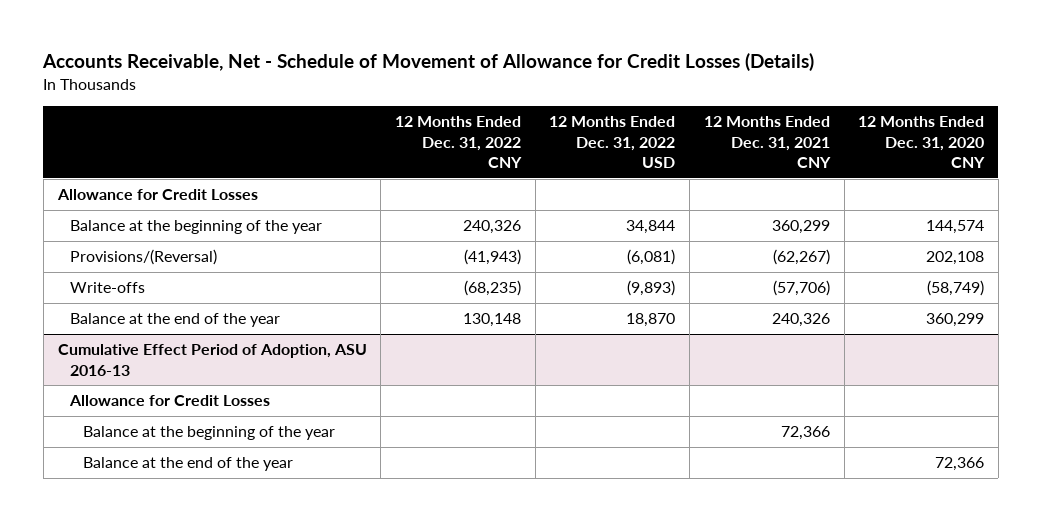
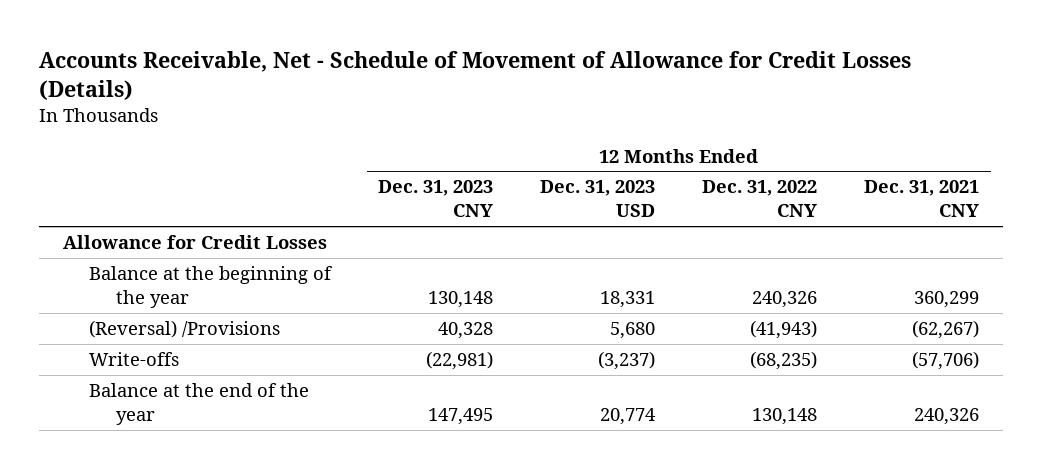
- | 12 Months Ended Dec. 31, 2022 CNY | 12 Months Ended Dec. 31, 2022 USD | 12 Months Ended Dec. 31, 2021 CNY | 12 Months Ended Dec. 31, 2020 CNY
+ | 12 Months Ended Dec. 31, 2023 CNY | 12 Months Ended Dec. 31, 2023 USD | 12 Months Ended Dec. 31, 2022 CNY | 12 Months Ended Dec. 31, 2021 CNY
- Provisions/(Reversal) | (41,943) | (6,081) | (62,267) | 202,108
+ (Reversal) /Provisions | 40,328 | 5,680 | (41,943) | (62,267)
- Cumulative Effect Period of Adoption, ASU 2016-13
- Allowance for Credit Losses
- Balance at the beginning of the year | | | 72,366 |
- Balance at the end of the year | | | | 72,366

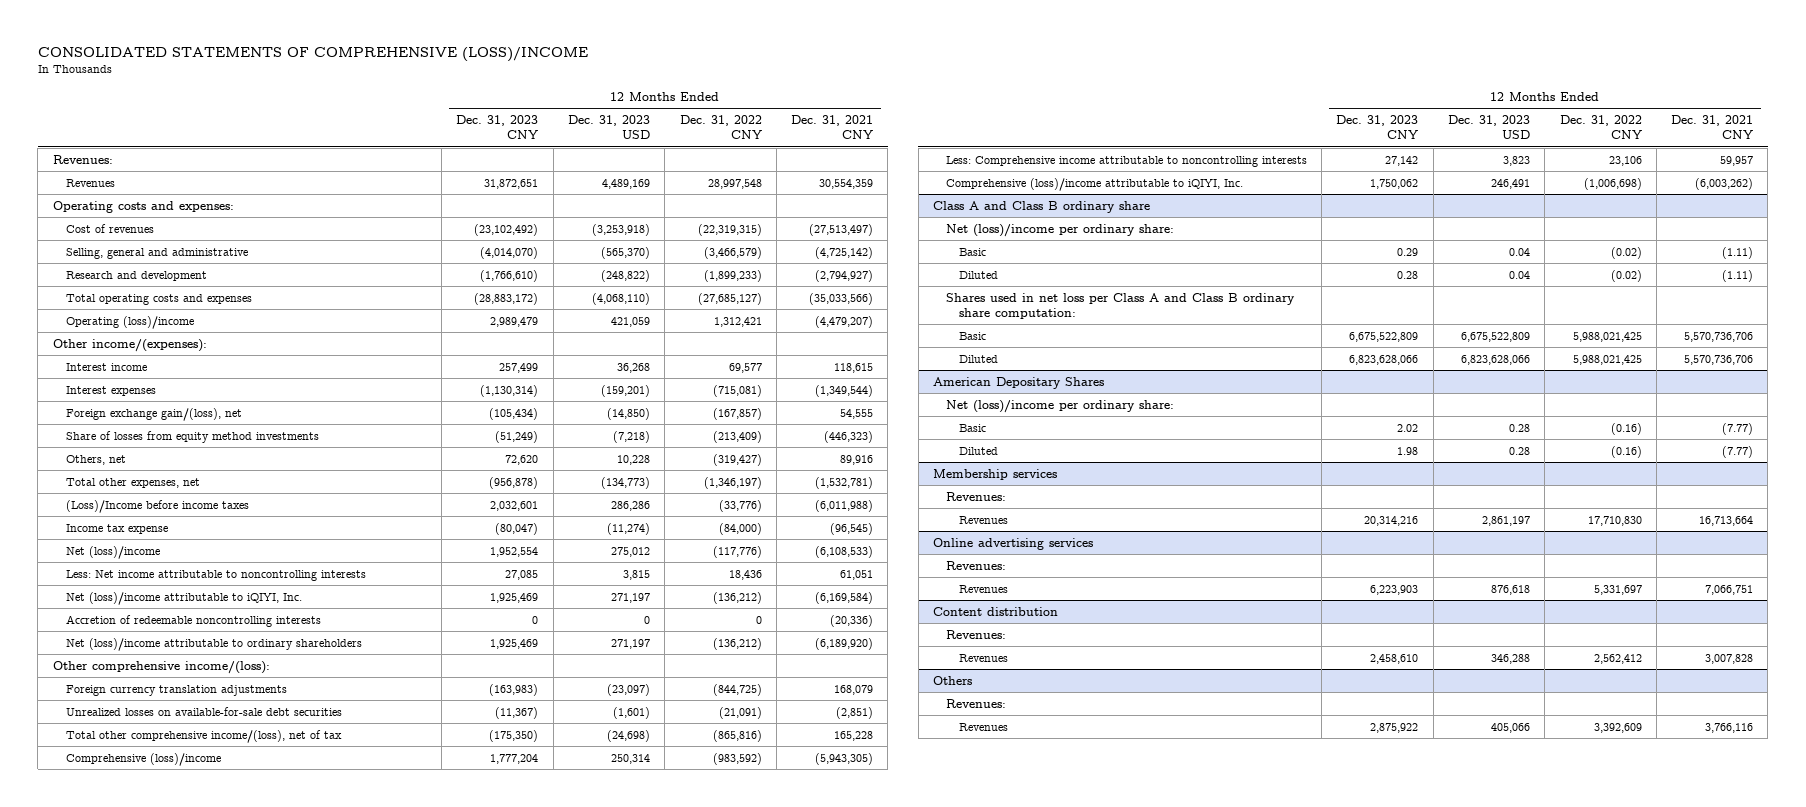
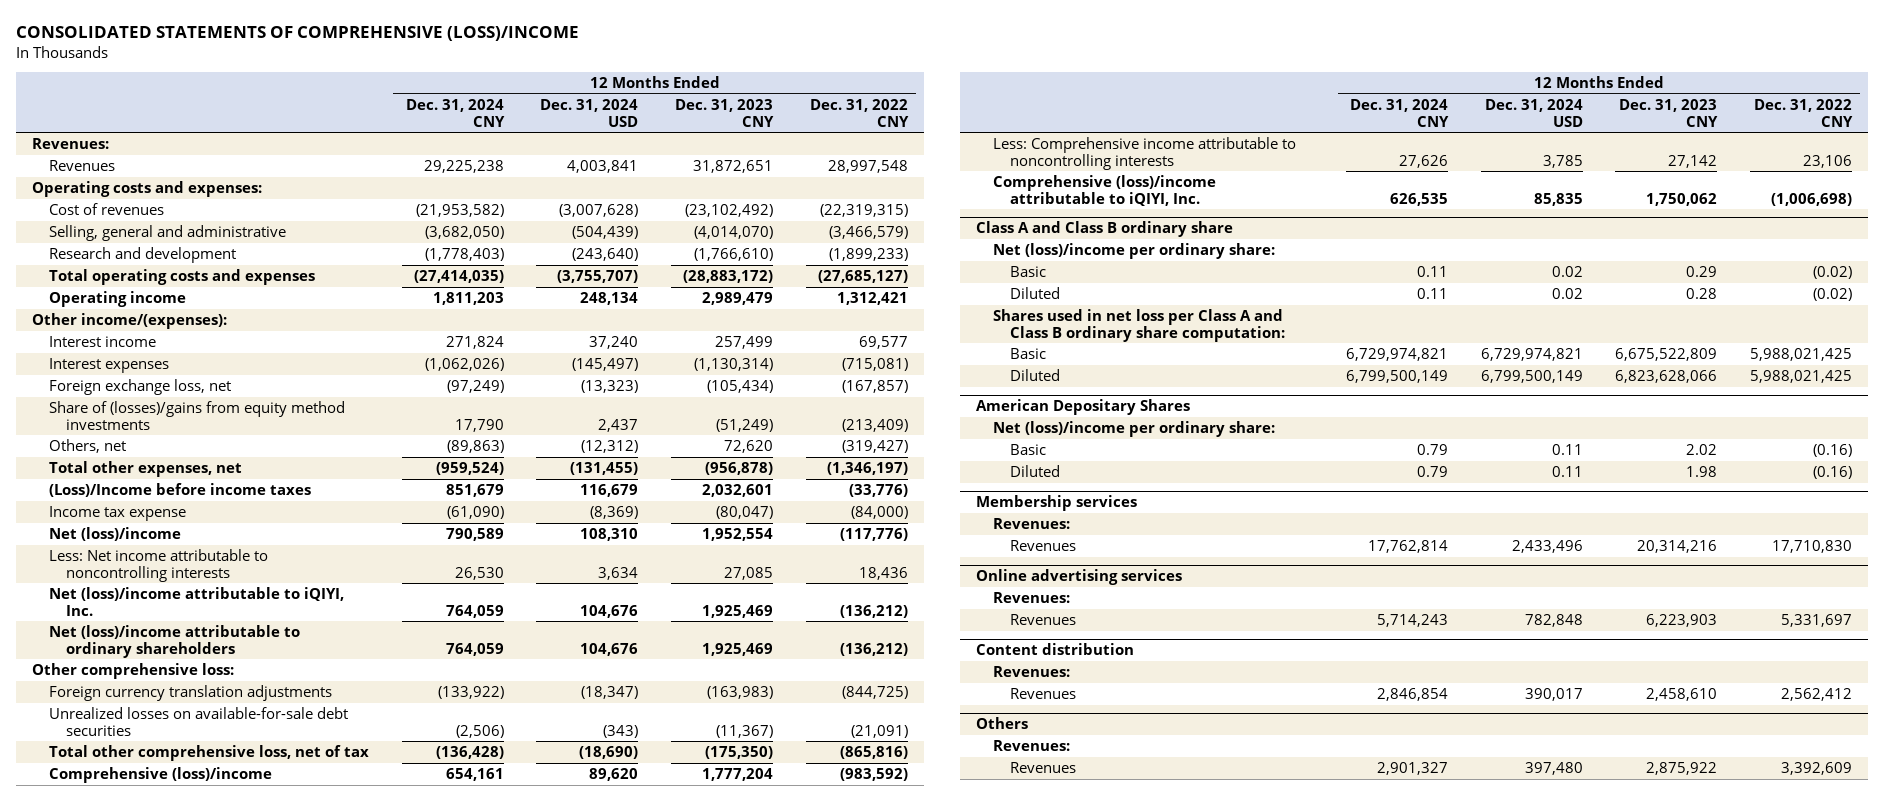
- | 12 Months Ended Dec. 31, 2023 CNY | 12 Months Ended Dec. 31, 2023 USD | 12 Months Ended Dec. 31, 2022 CNY | 12 Months Ended Dec. 31, 2021 CNY
+ | 12 Months Ended Dec. 31, 2024 CNY | 12 Months Ended Dec. 31, 2024 USD | 12 Months Ended Dec. 31, 2023 CNY | 12 Months Ended Dec. 31, 2022 CNY
- Operating (loss)/income | 2,989,479 | 421,059 | 1,312,421 | (4,479,207)
+ Operating income | 1,811,203 | 248,134 | 2,989,479 | 1,312,421
- Foreign exchange gain/(loss), net | (105,434) | (14,850) | (167,857) | 54,555
- Share of losses from equity method investments | (51,249) | (7,218) | (213,409) | (446,323)
+ Foreign exchange loss, net | (97,249) | (13,323) | (105,434) | (167,857)
+ Share of (losses)/gains from equity method investments | 17,790 | 2,437 | (51,249) | (213,409)
- Accretion of redeemable noncontrolling interests | 0 | 0 | 0 | (20,336)
- Other comprehensive income/(loss):
+ Other comprehensive loss:
- Total other comprehensive income/(loss), net of tax | (175,350) | (24,698) | (865,816) | 165,228
+ Total other comprehensive loss, net of tax | (136,428) | (18,690) | (175,350) | (865,816)

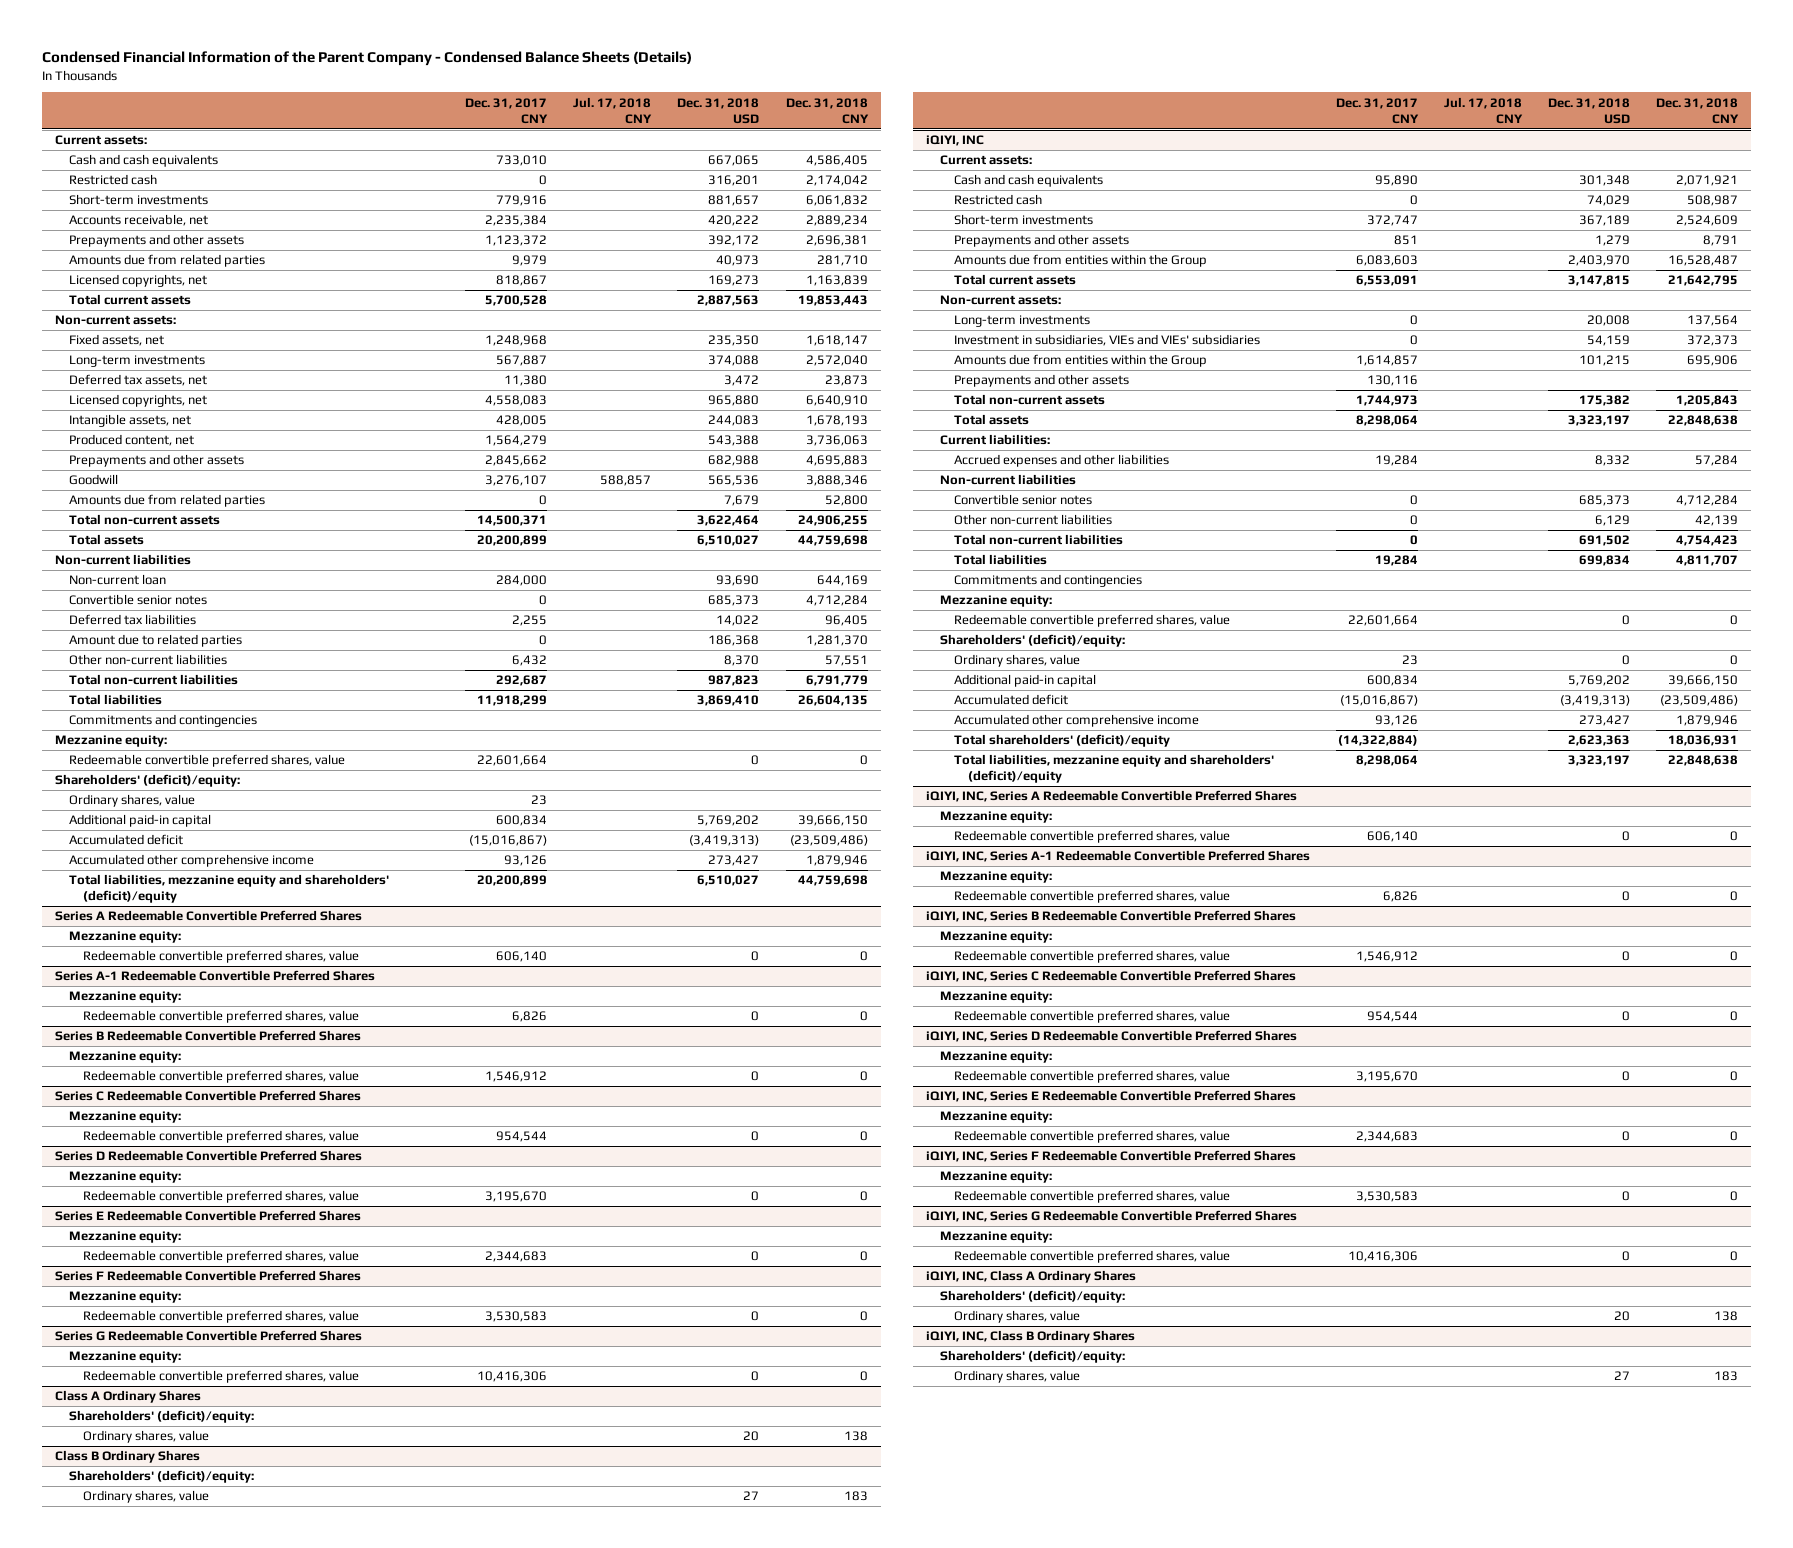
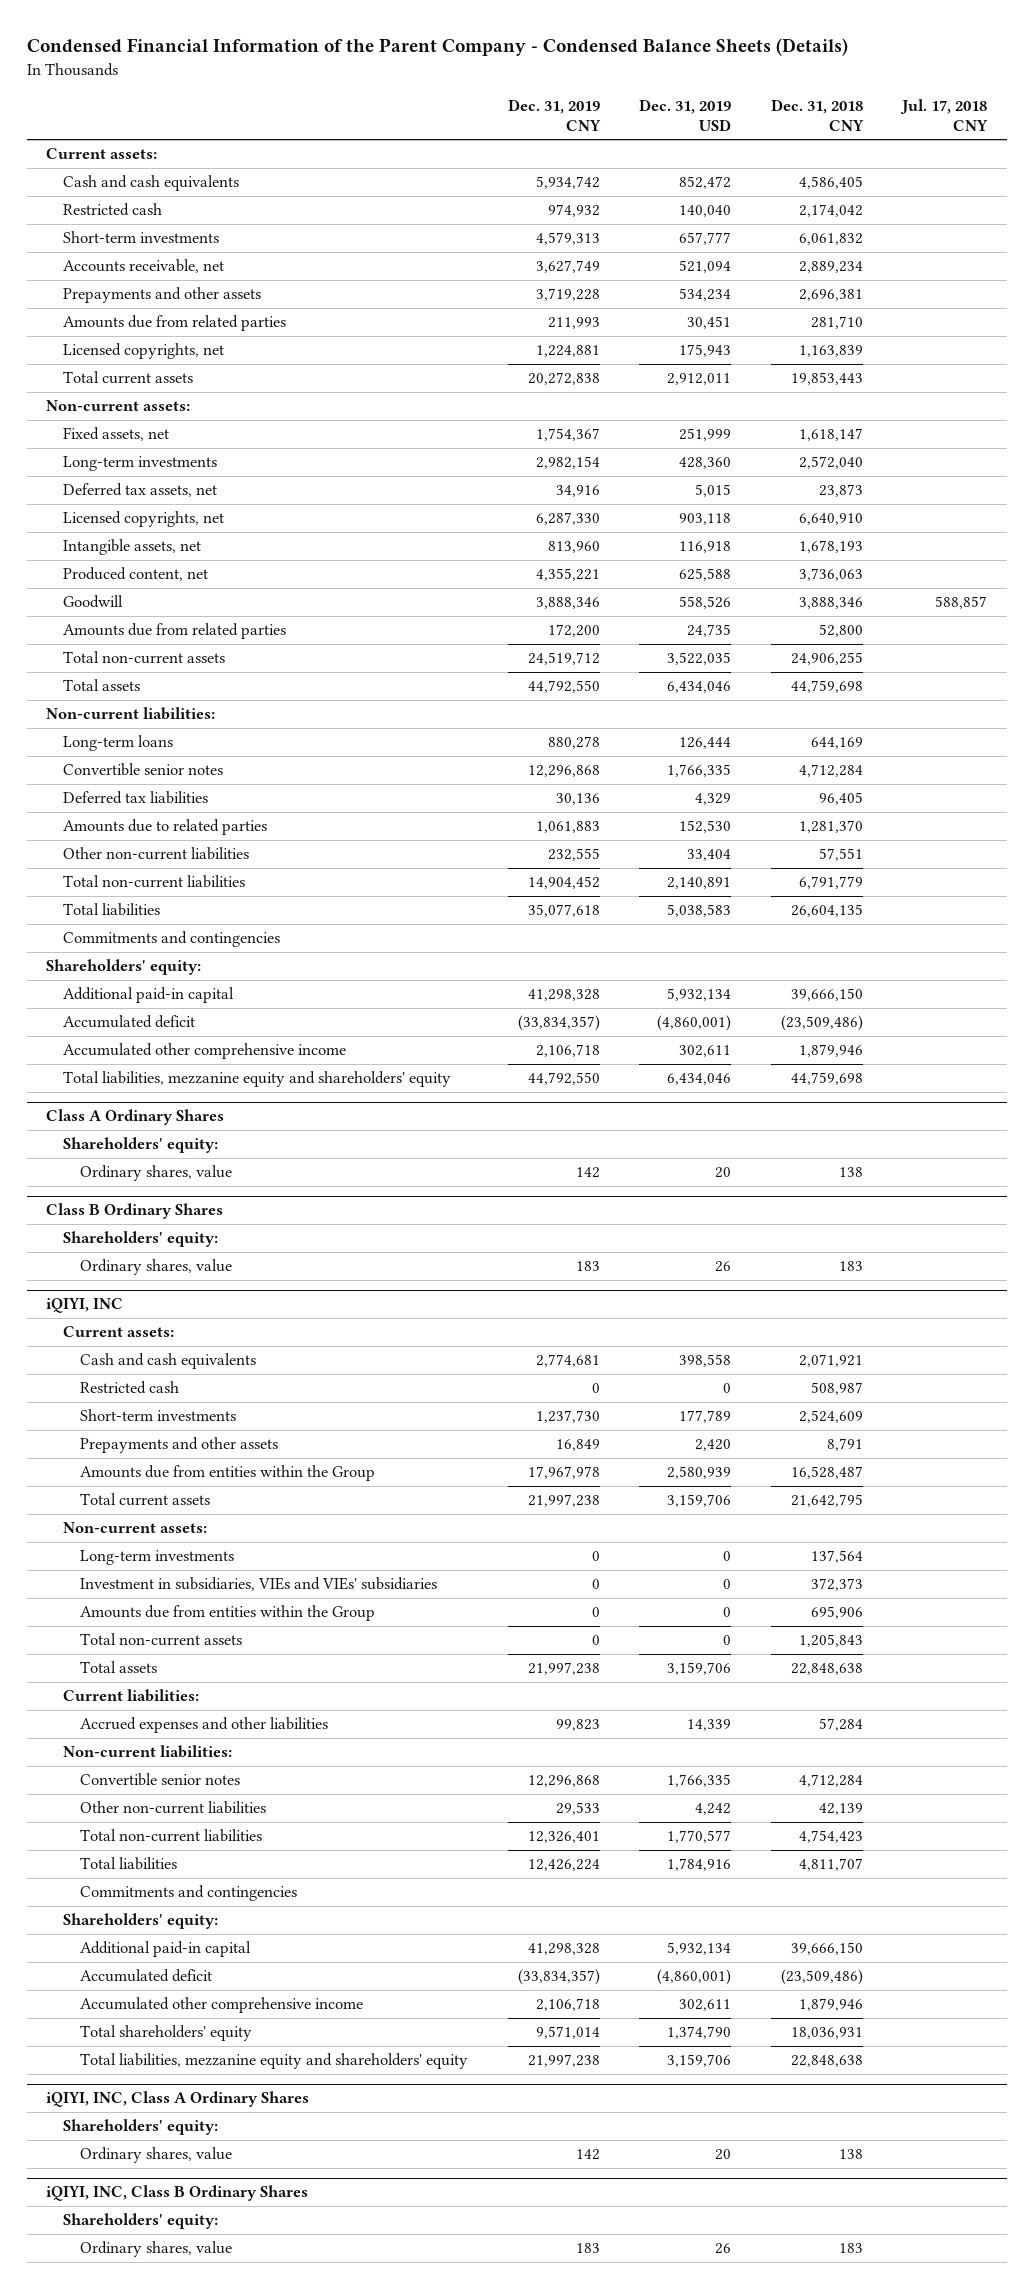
- | Dec. 31, 2017 CNY | Jul. 17, 2018 CNY | Dec. 31, 2018 USD | Dec. 31, 2018 CNY
+ | Dec. 31, 2019 CNY | Dec. 31, 2019 USD | Dec. 31, 2018 CNY | Jul. 17, 2018 CNY
- Prepayments and other assets | 2,845,662 | | 682,988 | 4,695,883
- Non-current liabilities
- Non-current loan | 284,000 | | 93,690 | 644,169
+ Non-current liabilities:
+ Long-term loans | 880,278 | 126,444 | 644,169 |
- Amount due to related parties | 0 | | 186,368 | 1,281,370
+ Amounts due to related parties | 1,061,883 | 152,530 | 1,281,370 |
- Mezzanine equity:
- Redeemable convertible preferred shares, value | 22,601,664 | | 0 | 0
- Shareholders' (deficit)/equity:
- Ordinary shares, value | 23 | | |
+ Shareholders' equity:
- Total liabilities, mezzanine equity and shareholders' (deficit)/equity | 20,200,899 | | 6,510,027 | 44,759,698
- Series A Redeemable Convertible Preferred Shares
- Mezzanine equity:
- Redeemable convertible preferred shares, value | 606,140 | | 0 | 0
- Series A-1 Redeemable Convertible Preferred Shares
- Mezzanine equity:
- Redeemable convertible preferred shares, value | 6,826 | | 0 | 0
- Series B Redeemable Convertible Preferred Shares
- Mezzanine equity:
- Redeemable convertible preferred shares, value | 1,546,912 | | 0 | 0
- Series C Redeemable Convertible Preferred Shares
- Mezzanine equity:
- Redeemable convertible preferred shares, value | 954,544 | | 0 | 0
- Series D Redeemable Convertible Preferred Shares
- Mezzanine equity:
- Redeemable convertible preferred shares, value | 3,195,670 | | 0 | 0
- Series E Redeemable Convertible Preferred Shares
- Mezzanine equity:
- Redeemable convertible preferred shares, value | 2,344,683 | | 0 | 0
- Series F Redeemable Convertible Preferred Shares
- Mezzanine equity:
- Redeemable convertible preferred shares, value | 3,530,583 | | 0 | 0
- Series G Redeemable Convertible Preferred Shares
- Mezzanine equity:
- Redeemable convertible preferred shares, value | 10,416,306 | | 0 | 0
+ Total liabilities, mezzanine equity and shareholders' equity | 44,792,550 | 6,434,046 | 44,759,698 |
@ Class A Ordinary Shares
- Shareholders' (deficit)/equity:
+ Shareholders' equity:
@ Class B Ordinary Shares
- Shareholders' (deficit)/equity:
+ Shareholders' equity:
@ iQIYI, INC
- Prepayments and other assets | 130,116 | | |
- Non-current liabilities
+ Non-current liabilities:
- Mezzanine equity:
- Redeemable convertible preferred shares, value | 22,601,664 | | 0 | 0
- Shareholders' (deficit)/equity:
- Ordinary shares, value | 23 | | 0 | 0
+ Shareholders' equity:
- Total shareholders' (deficit)/equity | (14,322,884) | | 2,623,363 | 18,036,931
- Total liabilities, mezzanine equity and shareholders' (deficit)/equity | 8,298,064 | | 3,323,197 | 22,848,638
- iQIYI, INC, Series A Redeemable Convertible Preferred Shares
- Mezzanine equity:
- Redeemable convertible preferred shares, value | 606,140 | | 0 | 0
- iQIYI, INC, Series A-1 Redeemable Convertible Preferred Shares
- Mezzanine equity:
- Redeemable convertible preferred shares, value | 6,826 | | 0 | 0
- iQIYI, INC, Series B Redeemable Convertible Preferred Shares
- Mezzanine equity:
- Redeemable convertible preferred shares, value | 1,546,912 | | 0 | 0
- iQIYI, INC, Series C Redeemable Convertible Preferred Shares
- Mezzanine equity:
- Redeemable convertible preferred shares, value | 954,544 | | 0 | 0
- iQIYI, INC, Series D Redeemable Convertible Preferred Shares
- Mezzanine equity:
- Redeemable convertible preferred shares, value | 3,195,670 | | 0 | 0
- iQIYI, INC, Series E Redeemable Convertible Preferred Shares
- Mezzanine equity:
- Redeemable convertible preferred shares, value | 2,344,683 | | 0 | 0
- iQIYI, INC, Series F Redeemable Convertible Preferred Shares
- Mezzanine equity:
- Redeemable convertible preferred shares, value | 3,530,583 | | 0 | 0
- iQIYI, INC, Series G Redeemable Convertible Preferred Shares
- Mezzanine equity:
- Redeemable convertible preferred shares, value | 10,416,306 | | 0 | 0
@ iQIYI, INC
+ Total shareholders' equity | 9,571,014 | 1,374,790 | 18,036,931 |
+ Total liabilities, mezzanine equity and shareholders' equity | 21,997,238 | 3,159,706 | 22,848,638 |
@ iQIYI, INC, Class A Ordinary Shares
- Shareholders' (deficit)/equity:
+ Shareholders' equity:
@ iQIYI, INC, Class B Ordinary Shares
- Shareholders' (deficit)/equity:
+ Shareholders' equity:

